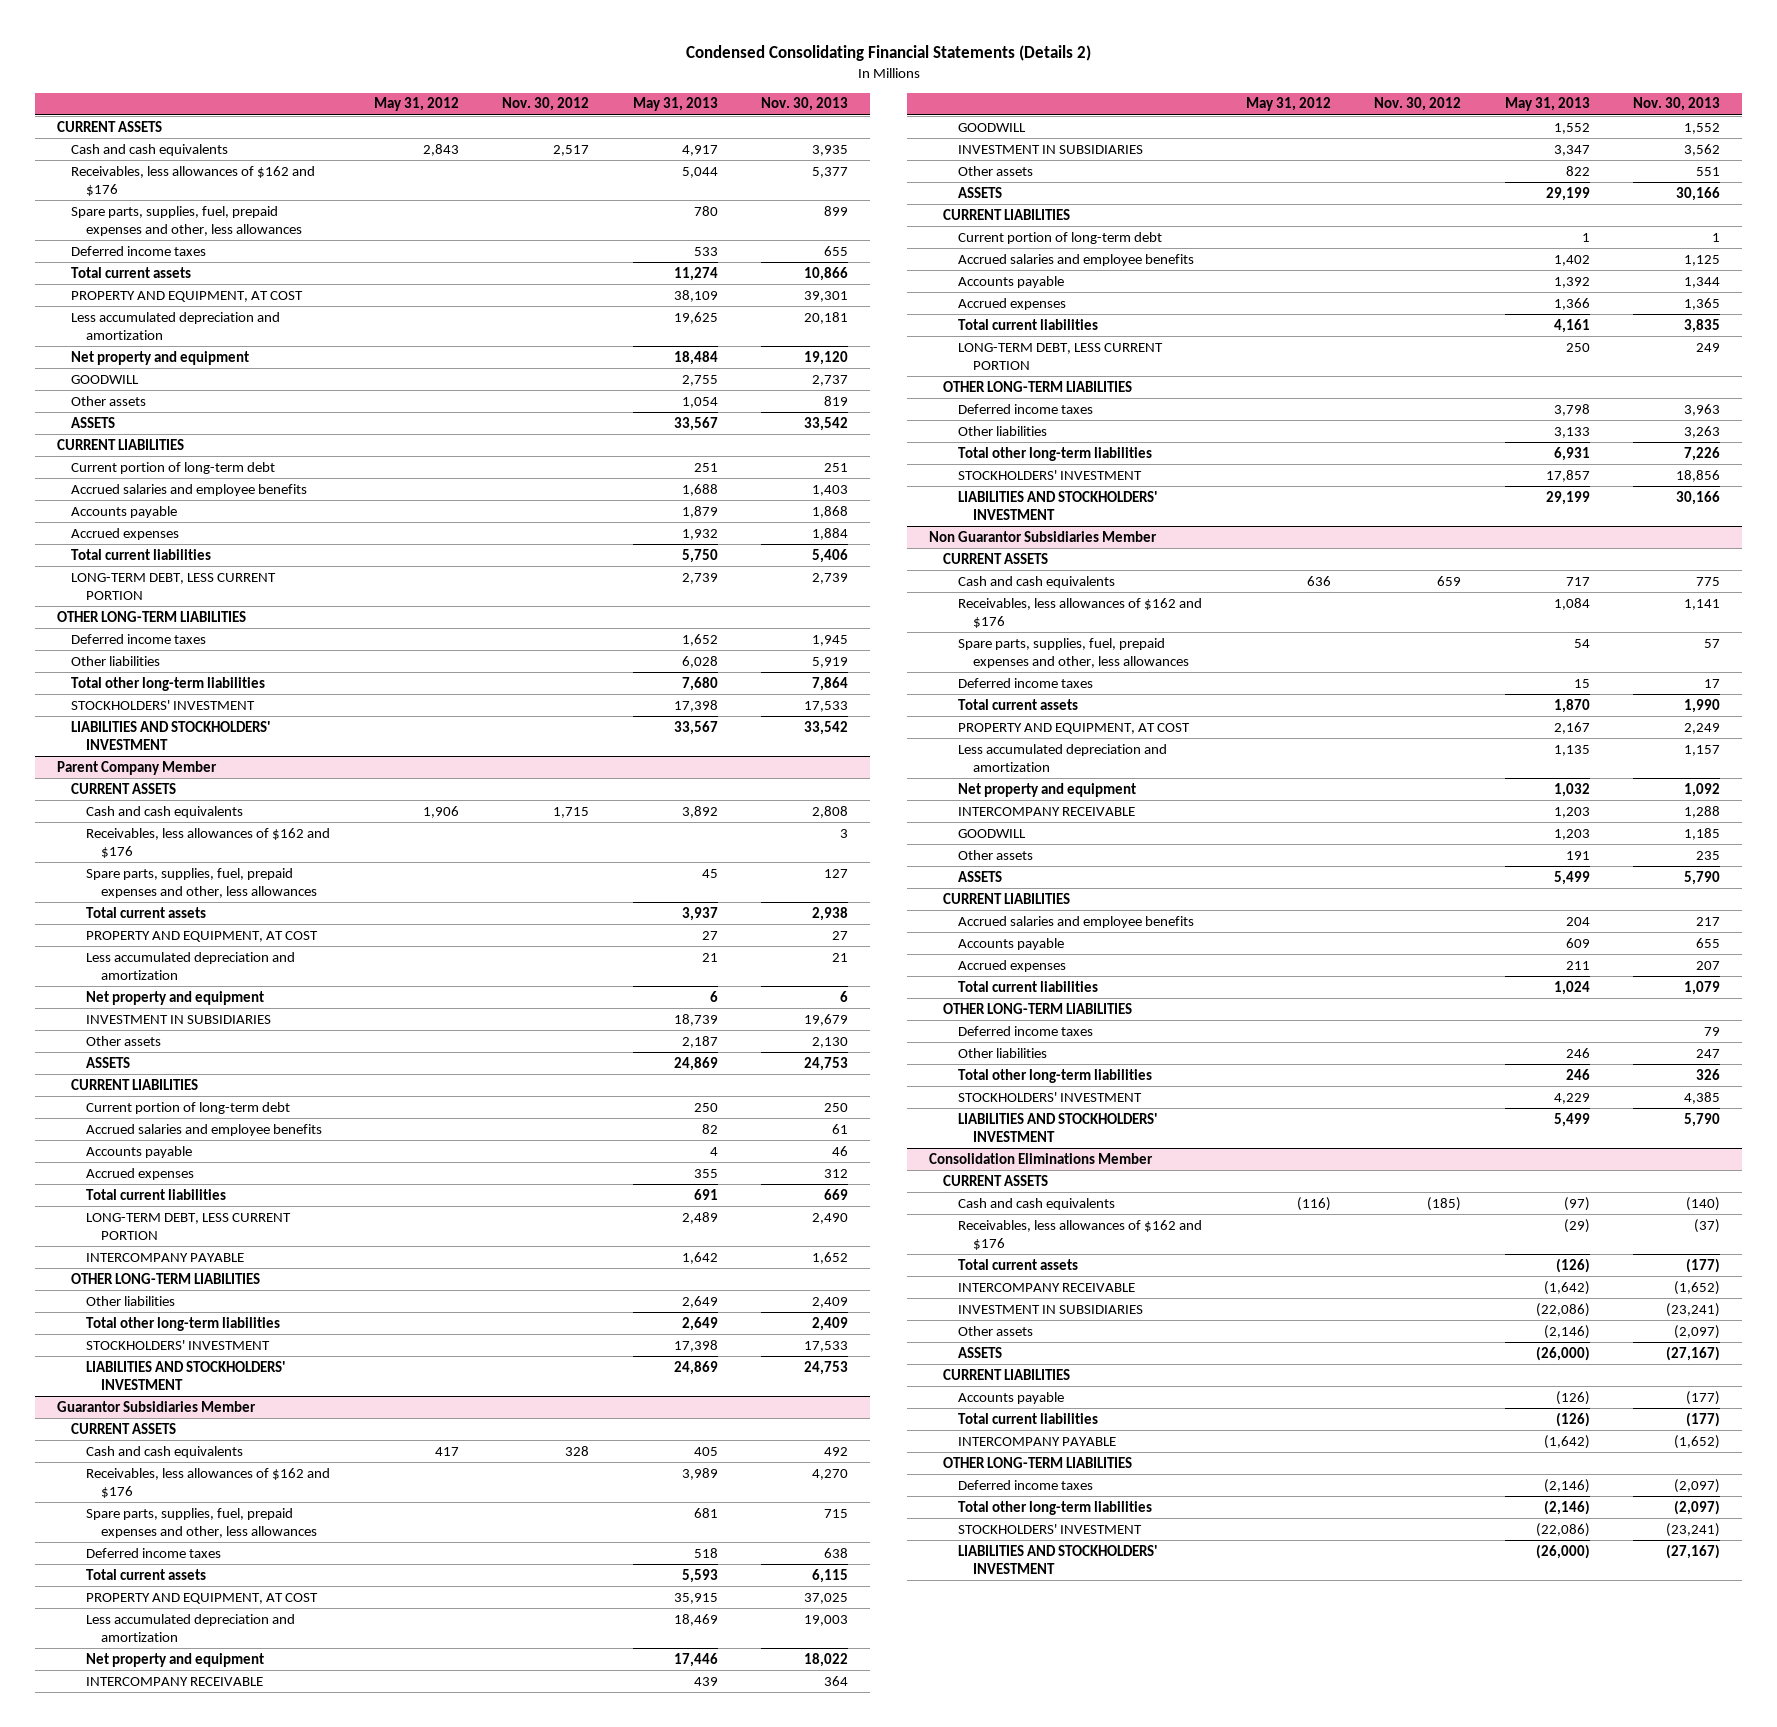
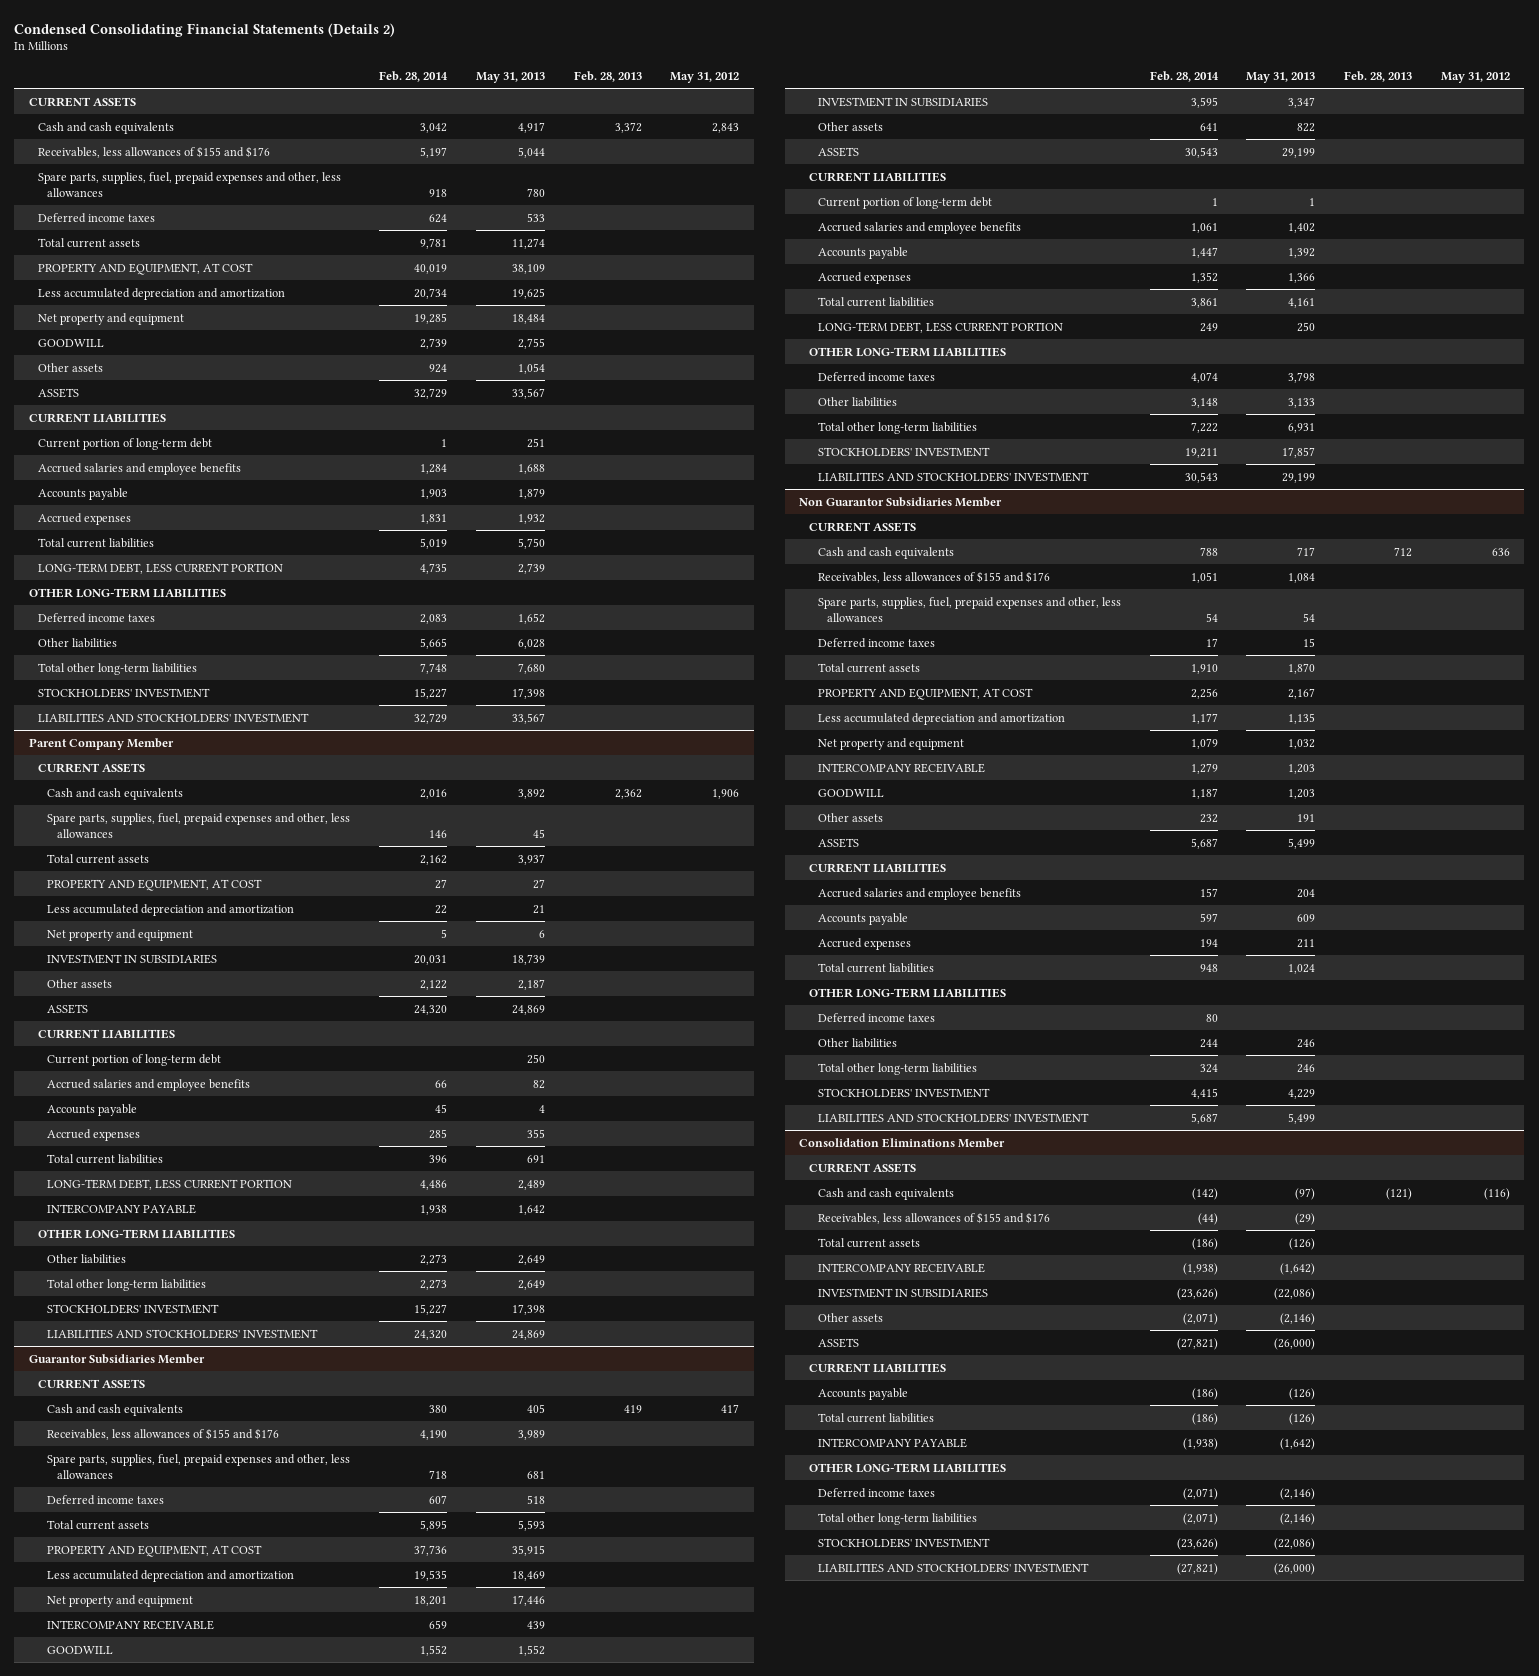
- | May 31, 2012 | Nov. 30, 2012 | May 31, 2013 | Nov. 30, 2013
+ | Feb. 28, 2014 | May 31, 2013 | Feb. 28, 2013 | May 31, 2012
- Receivables, less allowances of $162 and $176 | | | 5,044 | 5,377
+ Receivables, less allowances of $155 and $176 | 5,197 | 5,044 | |
@ Parent Company Member
- Receivables, less allowances of $162 and $176 | | | | 3
@ Guarantor Subsidiaries Member
- Receivables, less allowances of $162 and $176 | | | 3,989 | 4,270
+ Receivables, less allowances of $155 and $176 | 4,190 | 3,989 | |
@ Non Guarantor Subsidiaries Member
- Receivables, less allowances of $162 and $176 | | | 1,084 | 1,141
+ Receivables, less allowances of $155 and $176 | 1,051 | 1,084 | |
@ Consolidation Eliminations Member
- Receivables, less allowances of $162 and $176 | | | (29) | (37)
+ Receivables, less allowances of $155 and $176 | (44) | (29) | |

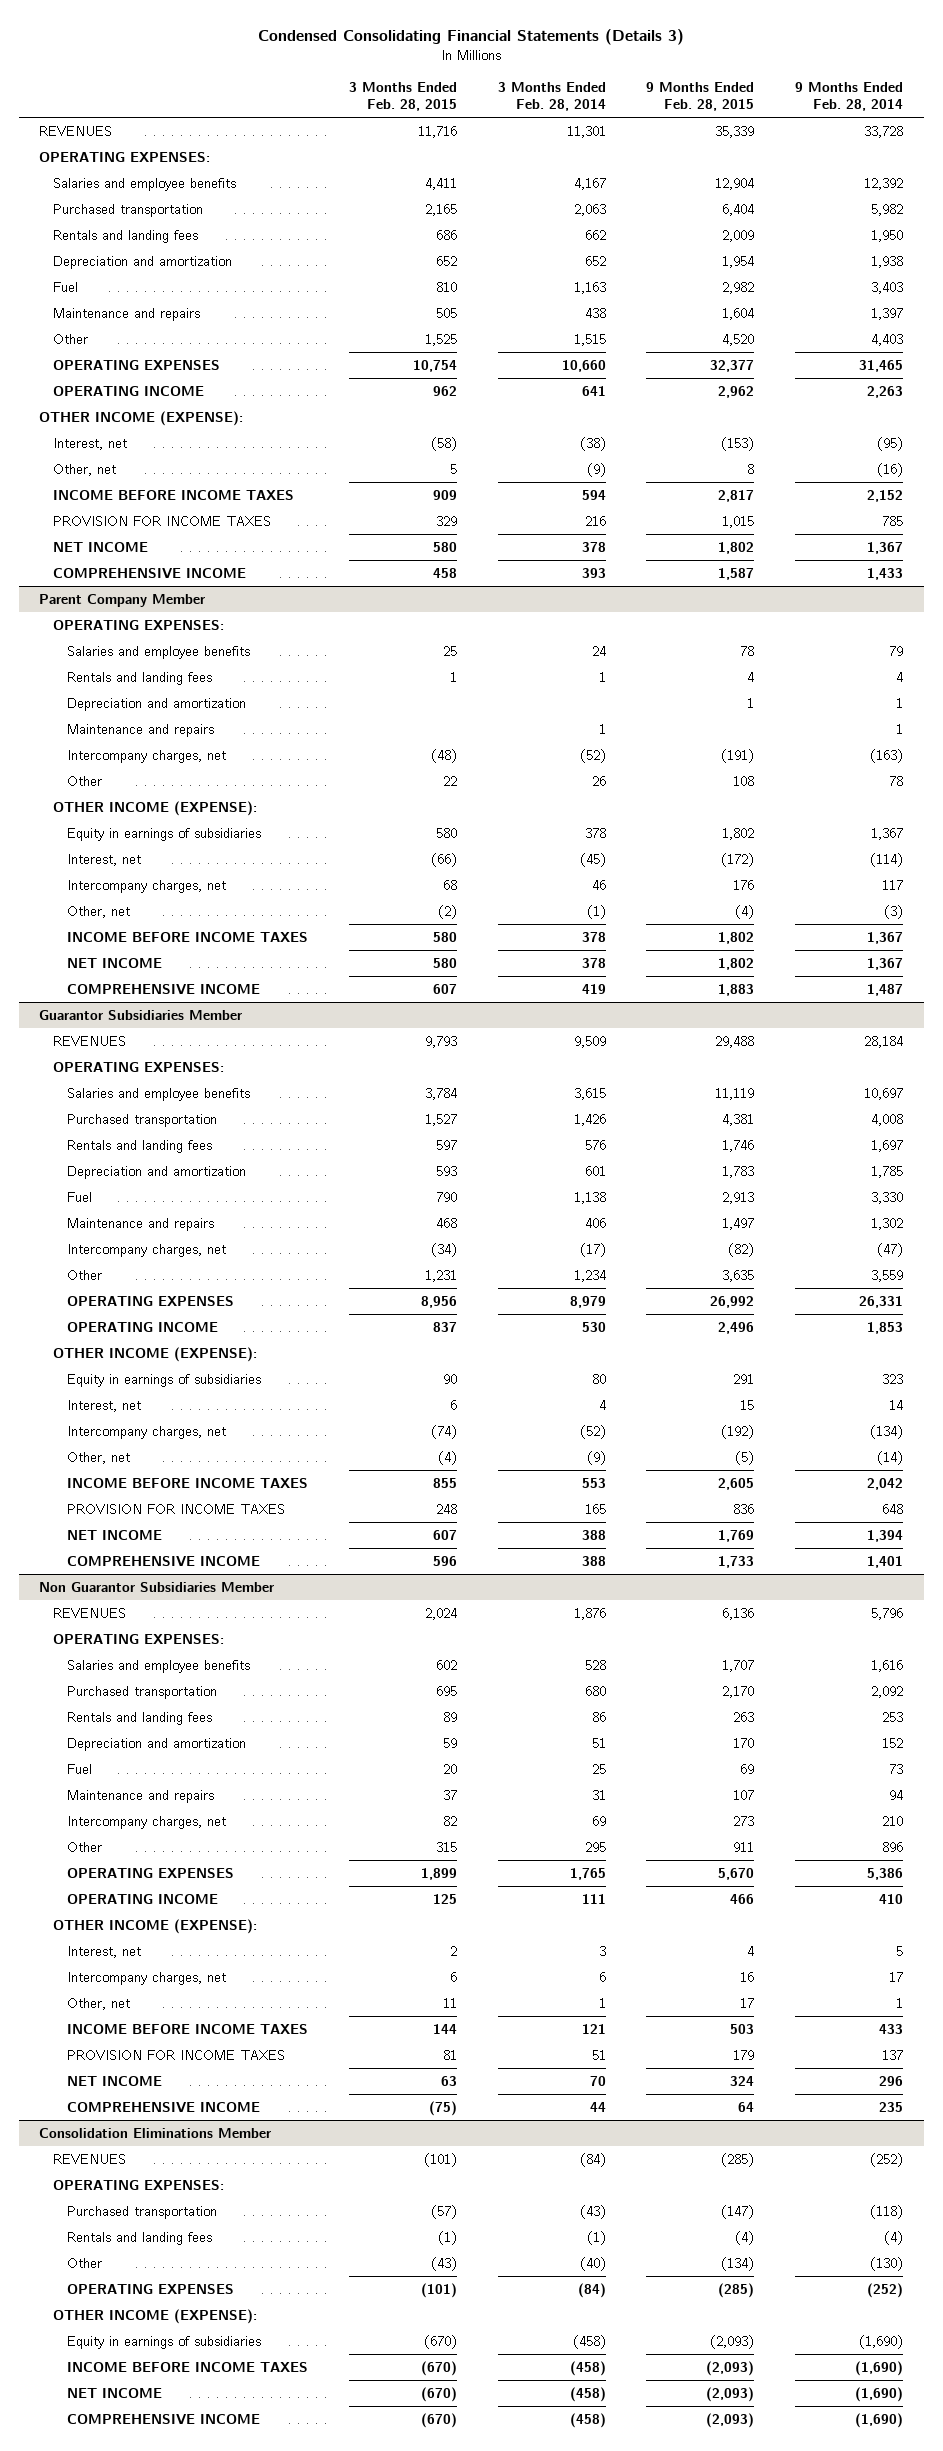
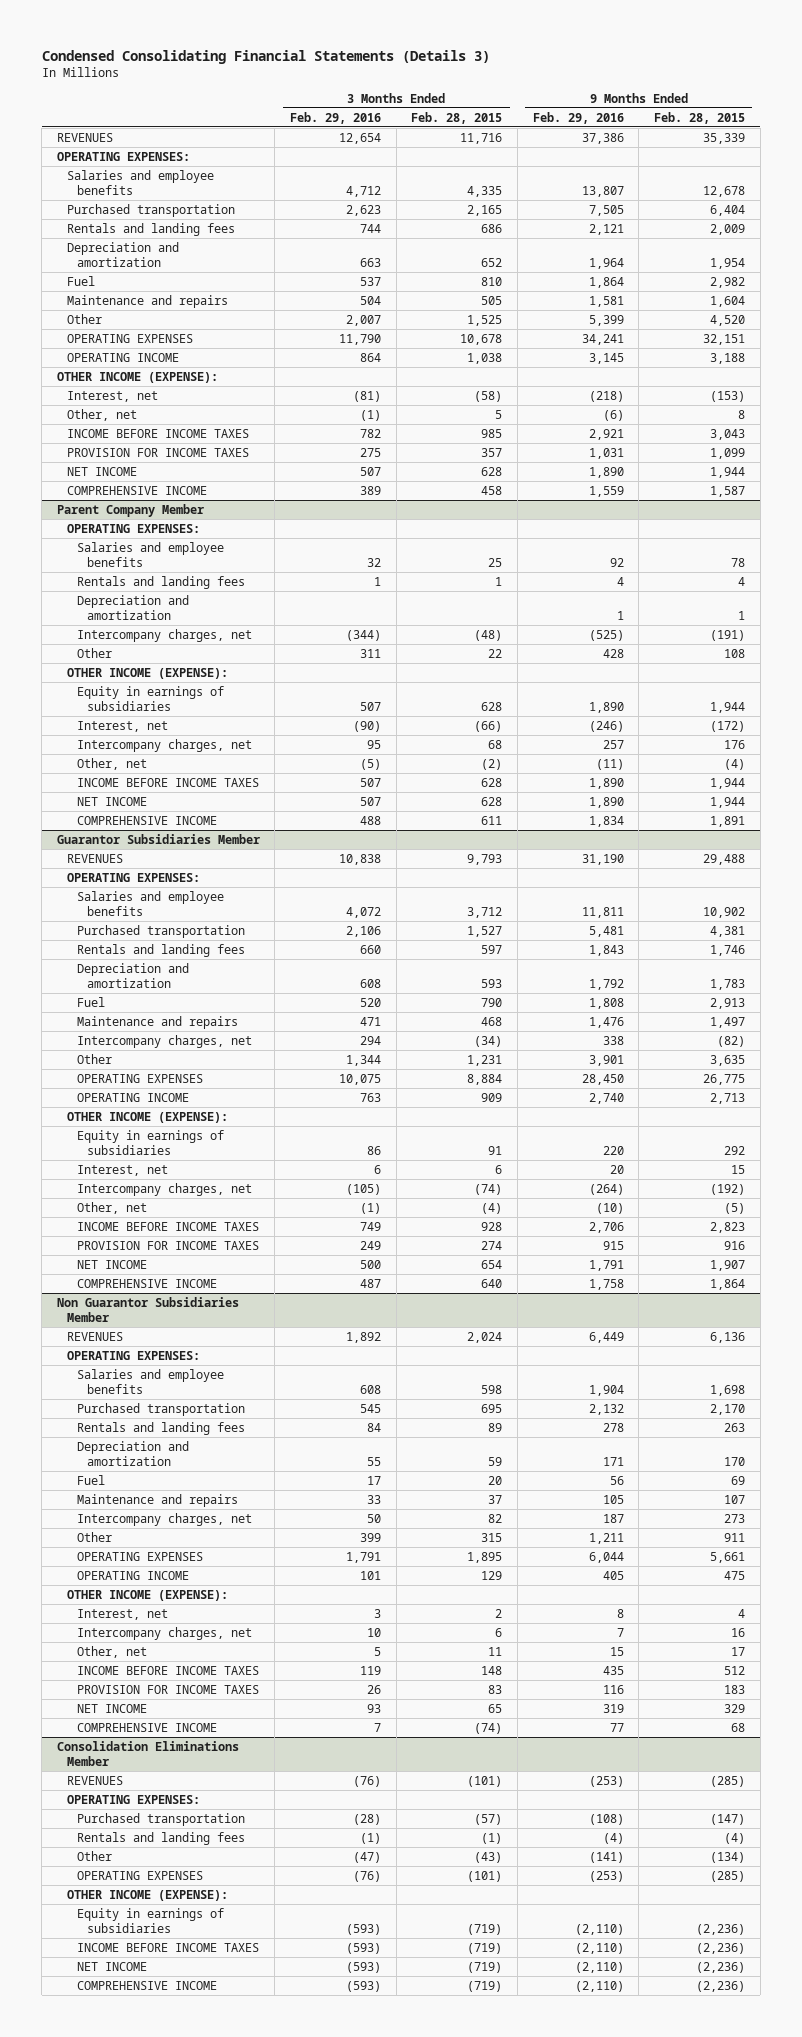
- | 3 Months Ended Feb. 28, 2015 | 3 Months Ended Feb. 28, 2014 | 9 Months Ended Feb. 28, 2015 | 9 Months Ended Feb. 28, 2014
+ | 3 Months Ended Feb. 29, 2016 | 3 Months Ended Feb. 28, 2015 | 9 Months Ended Feb. 29, 2016 | 9 Months Ended Feb. 28, 2015
- Salaries and employee benefits | 4,411 | 4,167 | 12,904 | 12,392
+ Salaries and employee benefits | 4,712 | 4,335 | 13,807 | 12,678
- OPERATING EXPENSES | 10,754 | 10,660 | 32,377 | 31,465
- OPERATING INCOME | 962 | 641 | 2,962 | 2,263
+ OPERATING EXPENSES | 11,790 | 10,678 | 34,241 | 32,151
+ OPERATING INCOME | 864 | 1,038 | 3,145 | 3,188
- INCOME BEFORE INCOME TAXES | 909 | 594 | 2,817 | 2,152
- PROVISION FOR INCOME TAXES | 329 | 216 | 1,015 | 785
- NET INCOME | 580 | 378 | 1,802 | 1,367
+ INCOME BEFORE INCOME TAXES | 782 | 985 | 2,921 | 3,043
+ PROVISION FOR INCOME TAXES | 275 | 357 | 1,031 | 1,099
+ NET INCOME | 507 | 628 | 1,890 | 1,944
@ Parent Company Member
- Maintenance and repairs | | 1 | | 1
- Equity in earnings of subsidiaries | 580 | 378 | 1,802 | 1,367
+ Equity in earnings of subsidiaries | 507 | 628 | 1,890 | 1,944
- INCOME BEFORE INCOME TAXES | 580 | 378 | 1,802 | 1,367
- NET INCOME | 580 | 378 | 1,802 | 1,367
- COMPREHENSIVE INCOME | 607 | 419 | 1,883 | 1,487
+ INCOME BEFORE INCOME TAXES | 507 | 628 | 1,890 | 1,944
+ NET INCOME | 507 | 628 | 1,890 | 1,944
+ COMPREHENSIVE INCOME | 488 | 611 | 1,834 | 1,891
@ Guarantor Subsidiaries Member
- Salaries and employee benefits | 3,784 | 3,615 | 11,119 | 10,697
+ Salaries and employee benefits | 4,072 | 3,712 | 11,811 | 10,902
- OPERATING EXPENSES | 8,956 | 8,979 | 26,992 | 26,331
- OPERATING INCOME | 837 | 530 | 2,496 | 1,853
+ OPERATING EXPENSES | 10,075 | 8,884 | 28,450 | 26,775
+ OPERATING INCOME | 763 | 909 | 2,740 | 2,713
- Equity in earnings of subsidiaries | 90 | 80 | 291 | 323
+ Equity in earnings of subsidiaries | 86 | 91 | 220 | 292
- INCOME BEFORE INCOME TAXES | 855 | 553 | 2,605 | 2,042
- PROVISION FOR INCOME TAXES | 248 | 165 | 836 | 648
- NET INCOME | 607 | 388 | 1,769 | 1,394
- COMPREHENSIVE INCOME | 596 | 388 | 1,733 | 1,401
+ INCOME BEFORE INCOME TAXES | 749 | 928 | 2,706 | 2,823
+ PROVISION FOR INCOME TAXES | 249 | 274 | 915 | 916
+ NET INCOME | 500 | 654 | 1,791 | 1,907
+ COMPREHENSIVE INCOME | 487 | 640 | 1,758 | 1,864
@ Non Guarantor Subsidiaries Member
- Salaries and employee benefits | 602 | 528 | 1,707 | 1,616
+ Salaries and employee benefits | 608 | 598 | 1,904 | 1,698
- OPERATING EXPENSES | 1,899 | 1,765 | 5,670 | 5,386
- OPERATING INCOME | 125 | 111 | 466 | 410
+ OPERATING EXPENSES | 1,791 | 1,895 | 6,044 | 5,661
+ OPERATING INCOME | 101 | 129 | 405 | 475
- INCOME BEFORE INCOME TAXES | 144 | 121 | 503 | 433
- PROVISION FOR INCOME TAXES | 81 | 51 | 179 | 137
- NET INCOME | 63 | 70 | 324 | 296
- COMPREHENSIVE INCOME | (75) | 44 | 64 | 235
+ INCOME BEFORE INCOME TAXES | 119 | 148 | 435 | 512
+ PROVISION FOR INCOME TAXES | 26 | 83 | 116 | 183
+ NET INCOME | 93 | 65 | 319 | 329
+ COMPREHENSIVE INCOME | 7 | (74) | 77 | 68
@ Consolidation Eliminations Member
- Equity in earnings of subsidiaries | (670) | (458) | (2,093) | (1,690)
- INCOME BEFORE INCOME TAXES | (670) | (458) | (2,093) | (1,690)
- NET INCOME | (670) | (458) | (2,093) | (1,690)
- COMPREHENSIVE INCOME | (670) | (458) | (2,093) | (1,690)
+ Equity in earnings of subsidiaries | (593) | (719) | (2,110) | (2,236)
+ INCOME BEFORE INCOME TAXES | (593) | (719) | (2,110) | (2,236)
+ NET INCOME | (593) | (719) | (2,110) | (2,236)
+ COMPREHENSIVE INCOME | (593) | (719) | (2,110) | (2,236)

